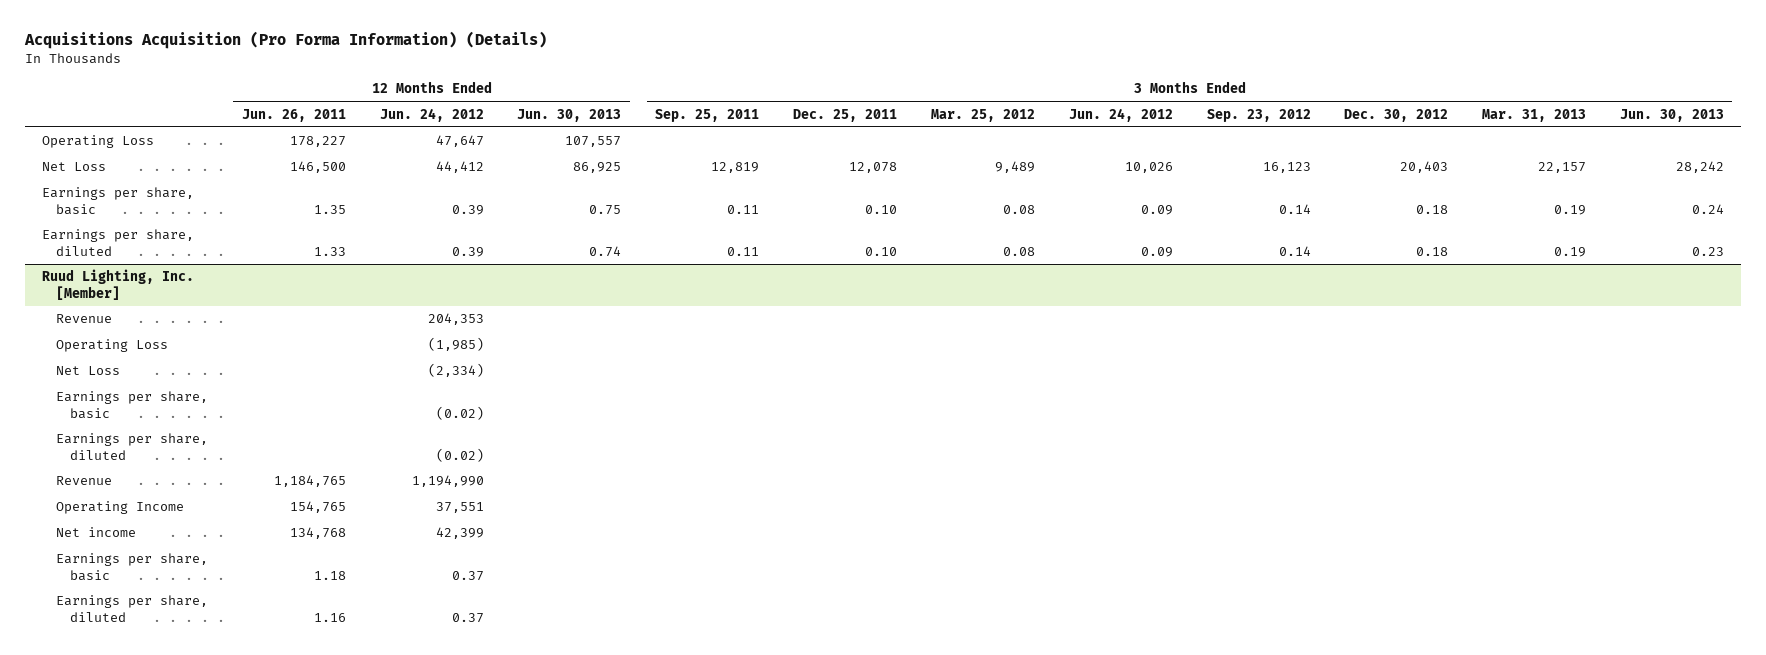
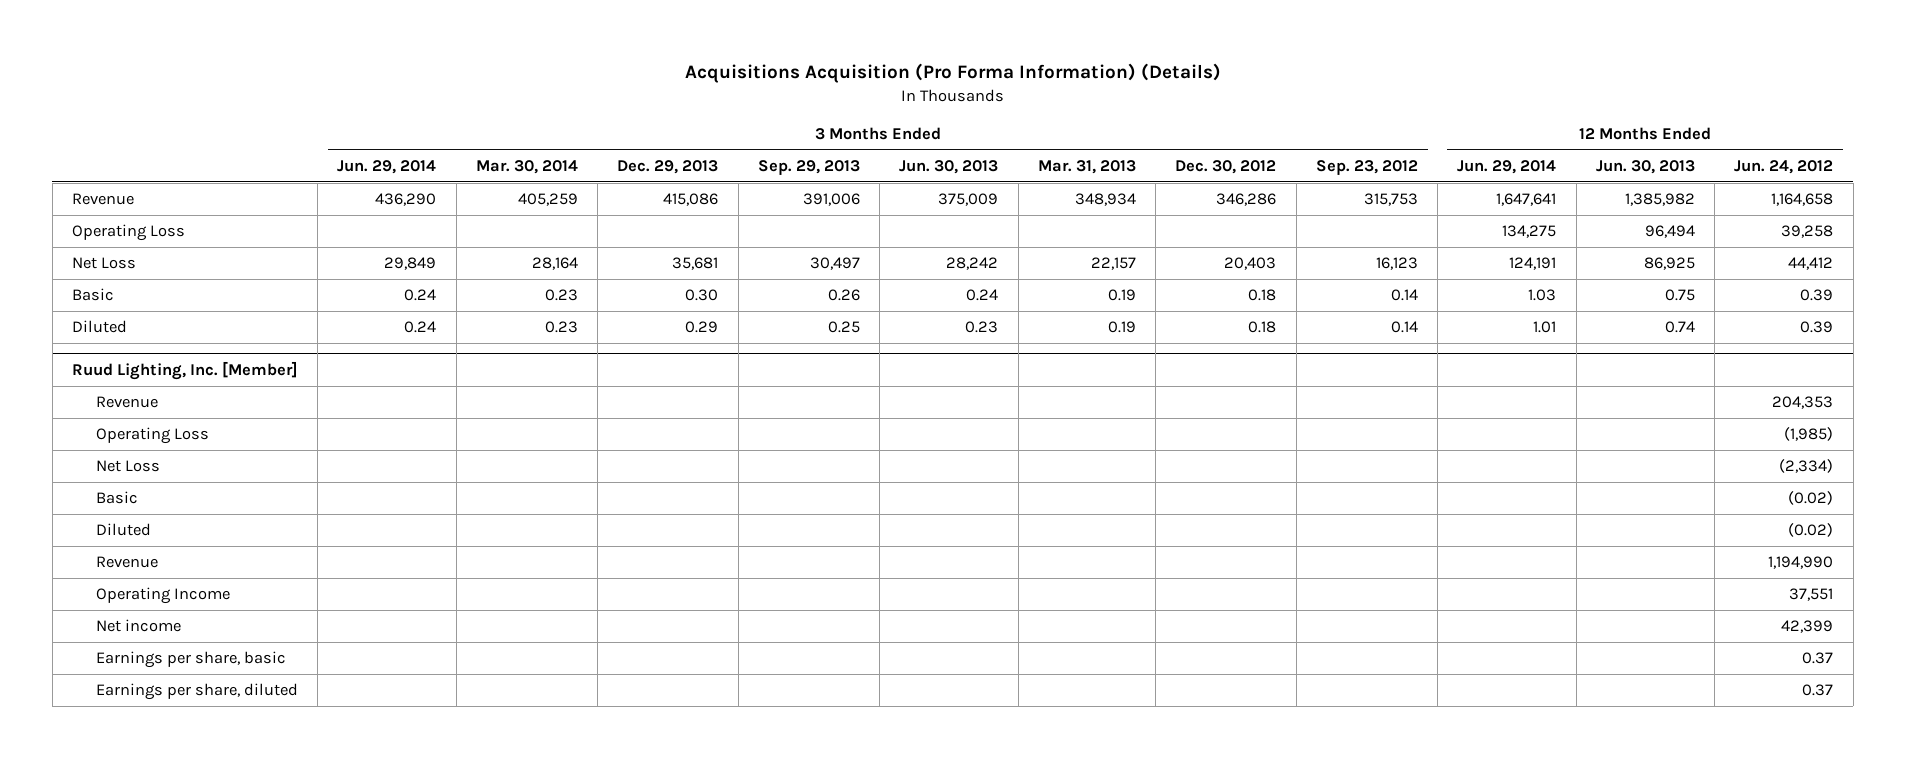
- | 12 Months Ended Jun. 26, 2011 | 12 Months Ended Jun. 24, 2012 | 12 Months Ended Jun. 30, 2013 | 3 Months Ended Sep. 25, 2011 | 3 Months Ended Dec. 25, 2011 | 3 Months Ended Mar. 25, 2012 | 3 Months Ended Jun. 24, 2012 | 3 Months Ended Sep. 23, 2012 | 3 Months Ended Dec. 30, 2012 | 3 Months Ended Mar. 31, 2013 | 3 Months Ended Jun. 30, 2013
+ | 3 Months Ended Jun. 29, 2014 | 3 Months Ended Mar. 30, 2014 | 3 Months Ended Dec. 29, 2013 | 3 Months Ended Sep. 29, 2013 | 3 Months Ended Jun. 30, 2013 | 3 Months Ended Mar. 31, 2013 | 3 Months Ended Dec. 30, 2012 | 3 Months Ended Sep. 23, 2012 | 12 Months Ended Jun. 29, 2014 | 12 Months Ended Jun. 30, 2013 | 12 Months Ended Jun. 24, 2012
- Operating Loss | 178,227 | 47,647 | 107,557 | | | | | | | |
+ Revenue | 436,290 | 405,259 | 415,086 | 391,006 | 375,009 | 348,934 | 346,286 | 315,753 | 1,647,641 | 1,385,982 | 1,164,658
+ Operating Loss | | | | | | | | | 134,275 | 96,494 | 39,258
- Earnings per share, basic | 1.35 | 0.39 | 0.75 | 0.11 | 0.10 | 0.08 | 0.09 | 0.14 | 0.18 | 0.19 | 0.24
- Earnings per share, diluted | 1.33 | 0.39 | 0.74 | 0.11 | 0.10 | 0.08 | 0.09 | 0.14 | 0.18 | 0.19 | 0.23
+ Basic | 0.24 | 0.23 | 0.30 | 0.26 | 0.24 | 0.19 | 0.18 | 0.14 | 1.03 | 0.75 | 0.39
+ Diluted | 0.24 | 0.23 | 0.29 | 0.25 | 0.23 | 0.19 | 0.18 | 0.14 | 1.01 | 0.74 | 0.39
@ Ruud Lighting, Inc. [Member]
- Earnings per share, basic | | (0.02) | | | | | | | | |
- Earnings per share, diluted | | (0.02) | | | | | | | | |
+ Basic | | | | | | | | | | | (0.02)
+ Diluted | | | | | | | | | | | (0.02)

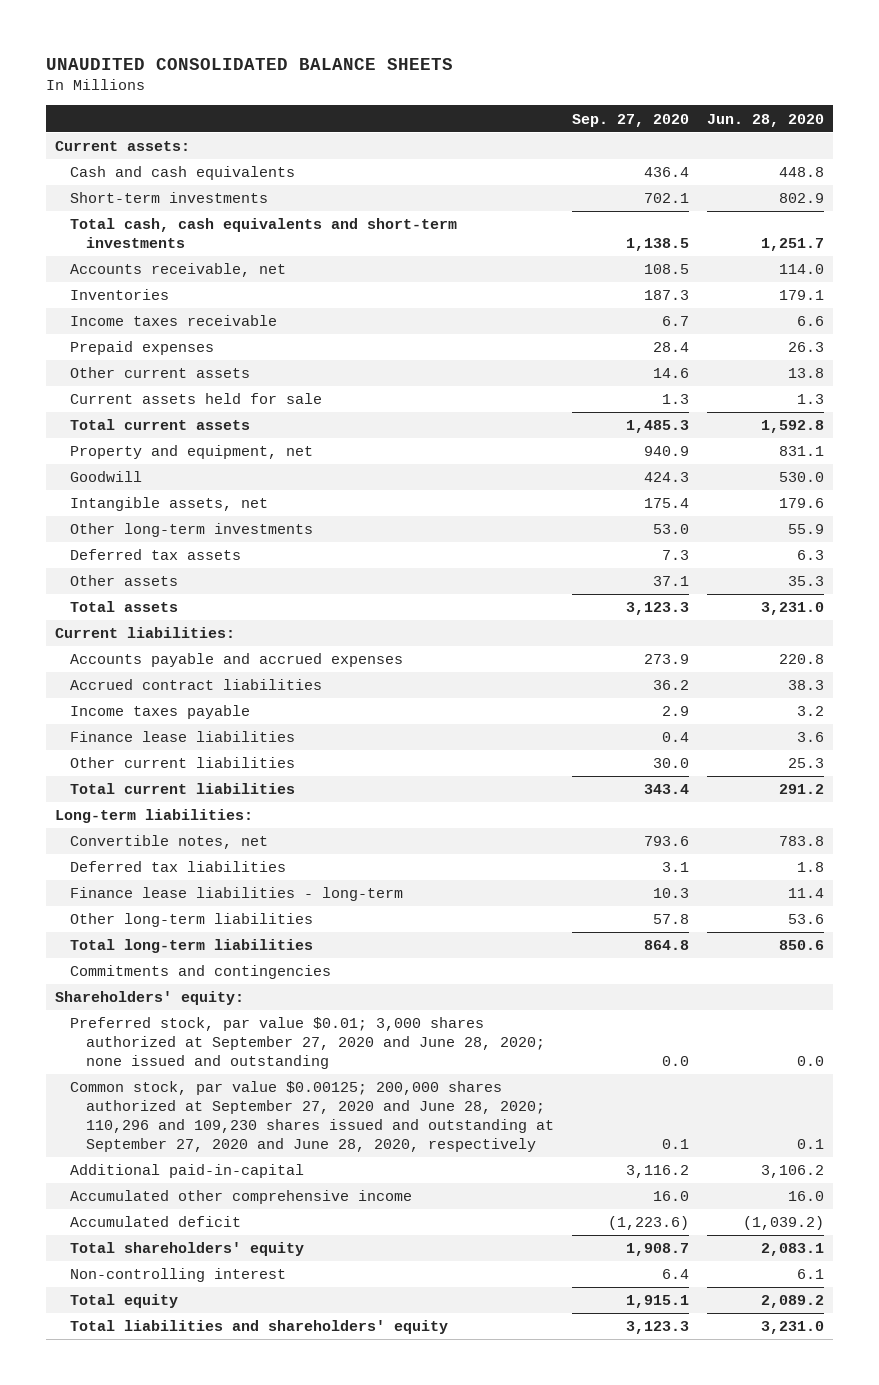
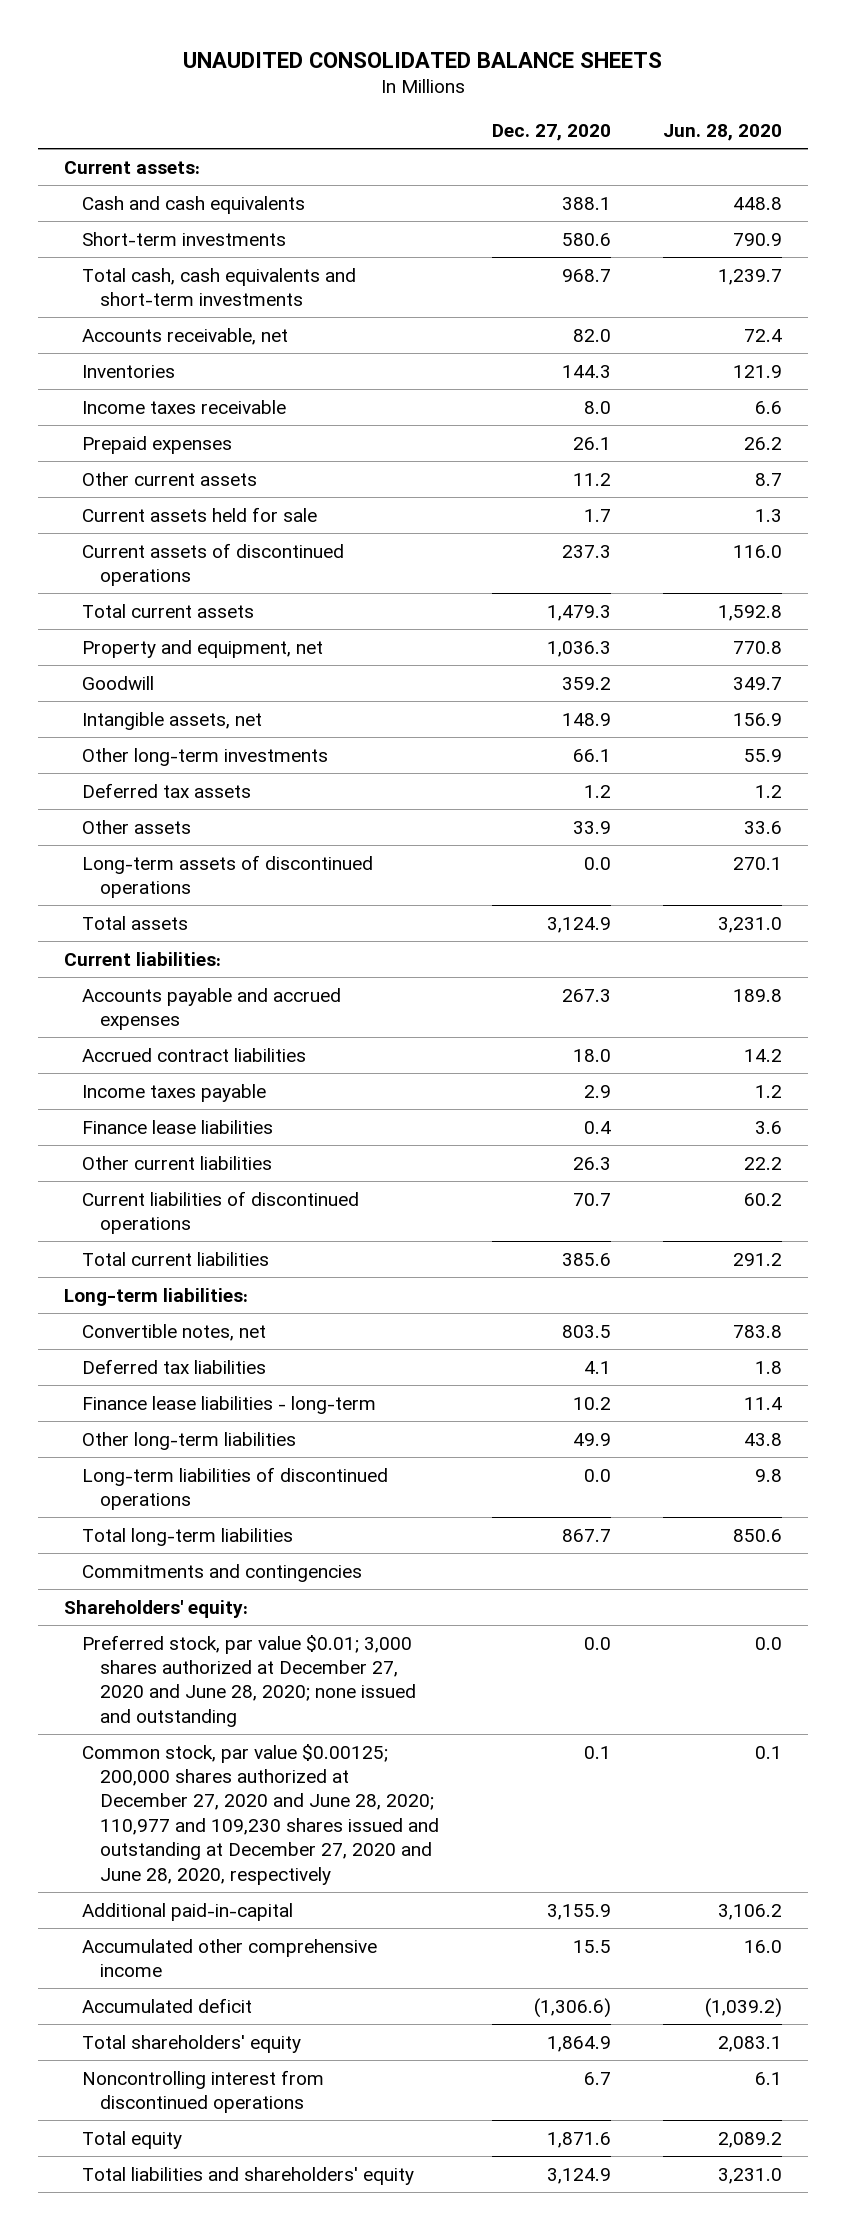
- | Sep. 27, 2020 | Jun. 28, 2020
+ | Dec. 27, 2020 | Jun. 28, 2020
- Short-term investments | 702.1 | 802.9
- Total cash, cash equivalents and short-term investments | 1,138.5 | 1,251.7
- Accounts receivable, net | 108.5 | 114.0
- Inventories | 187.3 | 179.1
+ Short-term investments | 580.6 | 790.9
+ Total cash, cash equivalents and short-term investments | 968.7 | 1,239.7
+ Accounts receivable, net | 82.0 | 72.4
+ Inventories | 144.3 | 121.9
- Prepaid expenses | 28.4 | 26.3
- Other current assets | 14.6 | 13.8
+ Prepaid expenses | 26.1 | 26.2
+ Other current assets | 11.2 | 8.7
+ Current assets of discontinued operations | 237.3 | 116.0
- Property and equipment, net | 940.9 | 831.1
- Goodwill | 424.3 | 530.0
- Intangible assets, net | 175.4 | 179.6
+ Property and equipment, net | 1,036.3 | 770.8
+ Goodwill | 359.2 | 349.7
+ Intangible assets, net | 148.9 | 156.9
- Deferred tax assets | 7.3 | 6.3
- Other assets | 37.1 | 35.3
+ Deferred tax assets | 1.2 | 1.2
+ Other assets | 33.9 | 33.6
+ Long-term assets of discontinued operations | 0.0 | 270.1
- Accounts payable and accrued expenses | 273.9 | 220.8
- Accrued contract liabilities | 36.2 | 38.3
- Income taxes payable | 2.9 | 3.2
+ Accounts payable and accrued expenses | 267.3 | 189.8
+ Accrued contract liabilities | 18.0 | 14.2
+ Income taxes payable | 2.9 | 1.2
- Other current liabilities | 30.0 | 25.3
+ Other current liabilities | 26.3 | 22.2
+ Current liabilities of discontinued operations | 70.7 | 60.2
- Other long-term liabilities | 57.8 | 53.6
+ Other long-term liabilities | 49.9 | 43.8
+ Long-term liabilities of discontinued operations | 0.0 | 9.8
- Preferred stock, par value $0.01; 3,000 shares authorized at September 27, 2020 and June 28, 2020; none issued and outstanding | 0.0 | 0.0
- Common stock, par value $0.00125; 200,000 shares authorized at September 27, 2020 and June 28, 2020; 110,296 and 109,230 shares issued and outstanding at September 27, 2020 and June 28, 2020, respectively | 0.1 | 0.1
+ Preferred stock, par value $0.01; 3,000 shares authorized at December 27, 2020 and June 28, 2020; none issued and outstanding | 0.0 | 0.0
+ Common stock, par value $0.00125; 200,000 shares authorized at December 27, 2020 and June 28, 2020; 110,977 and 109,230 shares issued and outstanding at December 27, 2020 and June 28, 2020, respectively | 0.1 | 0.1
- Non-controlling interest | 6.4 | 6.1
+ Noncontrolling interest from discontinued operations | 6.7 | 6.1

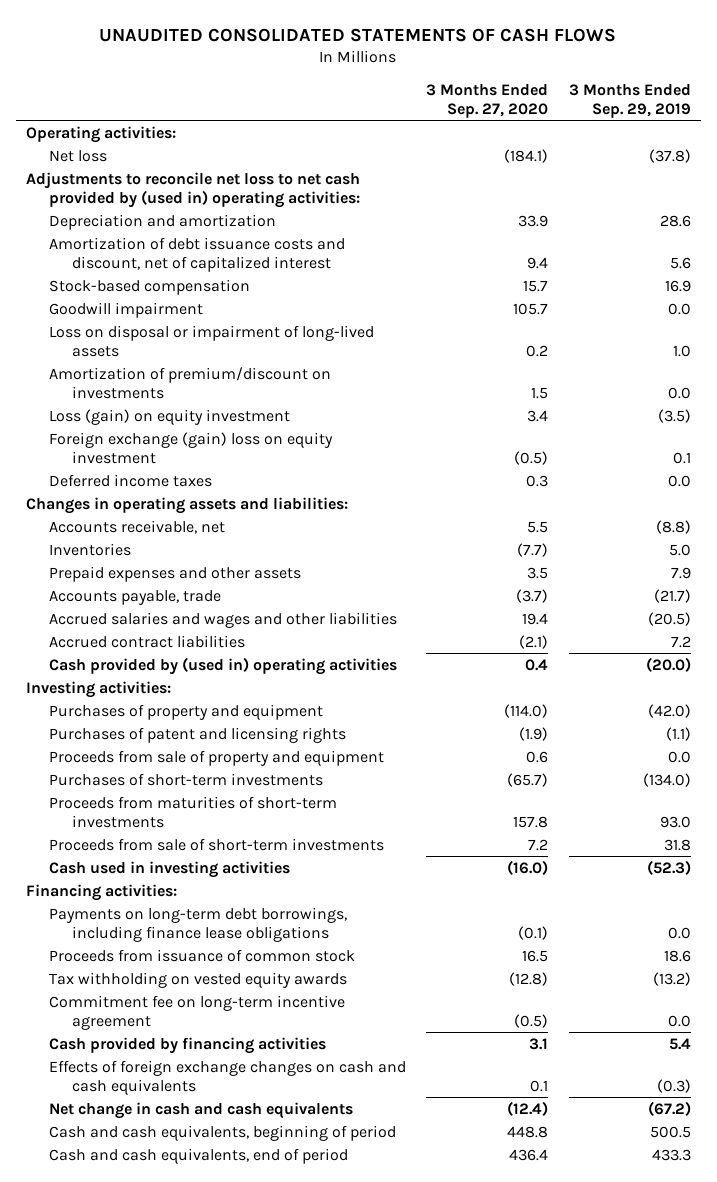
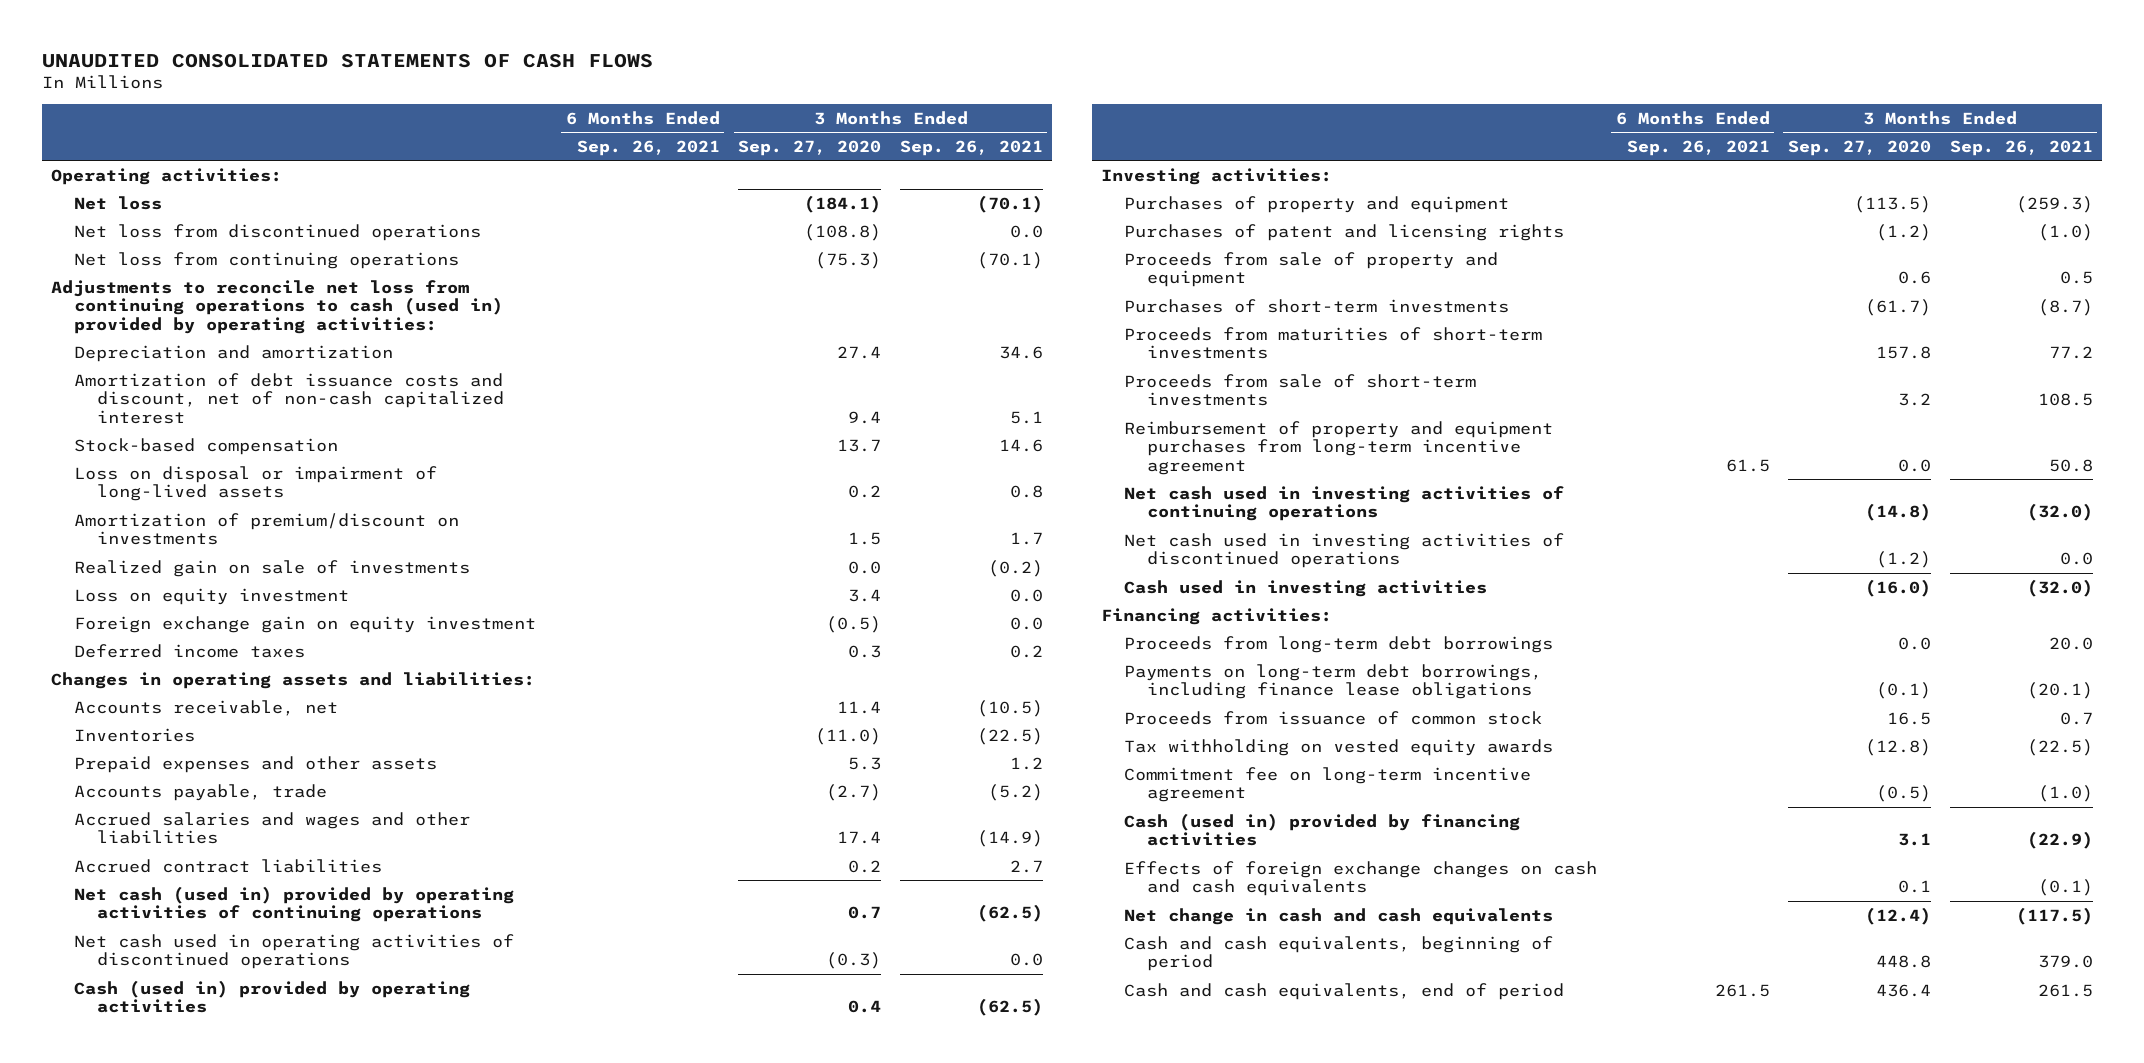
- | 3 Months Ended Sep. 27, 2020 | 3 Months Ended Sep. 29, 2019
+ | 6 Months Ended Sep. 26, 2021 | 3 Months Ended Sep. 27, 2020 | 3 Months Ended Sep. 26, 2021
- Adjustments to reconcile net loss to net cash provided by (used in) operating activities:
- Depreciation and amortization | 33.9 | 28.6
- Amortization of debt issuance costs and discount, net of capitalized interest | 9.4 | 5.6
- Stock-based compensation | 15.7 | 16.9
- Goodwill impairment | 105.7 | 0.0
+ Net loss from discontinued operations | | (108.8) | 0.0
+ Net loss from continuing operations | | (75.3) | (70.1)
+ Adjustments to reconcile net loss from continuing operations to cash (used in) provided by operating activities:
+ Depreciation and amortization | | 27.4 | 34.6
+ Amortization of debt issuance costs and discount, net of non-cash capitalized interest | | 9.4 | 5.1
+ Stock-based compensation | | 13.7 | 14.6
- Loss (gain) on equity investment | 3.4 | (3.5)
- Foreign exchange (gain) loss on equity investment | (0.5) | 0.1
+ Realized gain on sale of investments | | 0.0 | (0.2)
+ Loss on equity investment | | 3.4 | 0.0
+ Foreign exchange gain on equity investment | | (0.5) | 0.0
- Accounts receivable, net | 5.5 | (8.8)
- Inventories | (7.7) | 5.0
- Prepaid expenses and other assets | 3.5 | 7.9
- Accounts payable, trade | (3.7) | (21.7)
- Accrued salaries and wages and other liabilities | 19.4 | (20.5)
- Accrued contract liabilities | (2.1) | 7.2
- Cash provided by (used in) operating activities | 0.4 | (20.0)
+ Accounts receivable, net | | 11.4 | (10.5)
+ Inventories | | (11.0) | (22.5)
+ Prepaid expenses and other assets | | 5.3 | 1.2
+ Accounts payable, trade | | (2.7) | (5.2)
+ Accrued salaries and wages and other liabilities | | 17.4 | (14.9)
+ Accrued contract liabilities | | 0.2 | 2.7
+ Net cash (used in) provided by operating activities of continuing operations | | 0.7 | (62.5)
+ Net cash used in operating activities of discontinued operations | | (0.3) | 0.0
+ Cash (used in) provided by operating activities | | 0.4 | (62.5)
- Purchases of property and equipment | (114.0) | (42.0)
- Purchases of patent and licensing rights | (1.9) | (1.1)
+ Purchases of property and equipment | | (113.5) | (259.3)
+ Purchases of patent and licensing rights | | (1.2) | (1.0)
- Purchases of short-term investments | (65.7) | (134.0)
+ Purchases of short-term investments | | (61.7) | (8.7)
- Proceeds from sale of short-term investments | 7.2 | 31.8
+ Proceeds from sale of short-term investments | | 3.2 | 108.5
+ Reimbursement of property and equipment purchases from long-term incentive agreement | 61.5 | 0.0 | 50.8
+ Net cash used in investing activities of continuing operations | | (14.8) | (32.0)
+ Net cash used in investing activities of discontinued operations | | (1.2) | 0.0
+ Proceeds from long-term debt borrowings | | 0.0 | 20.0
- Cash provided by financing activities | 3.1 | 5.4
+ Cash (used in) provided by financing activities | | 3.1 | (22.9)

